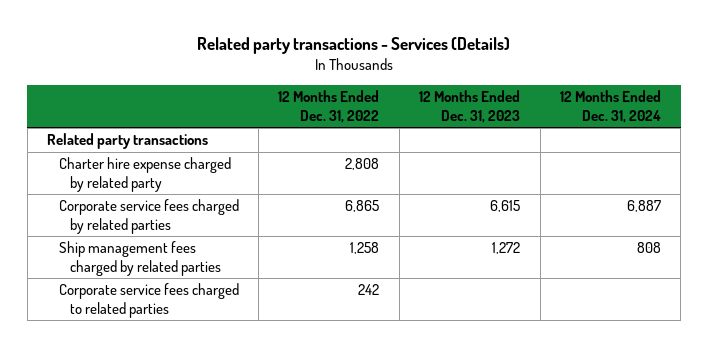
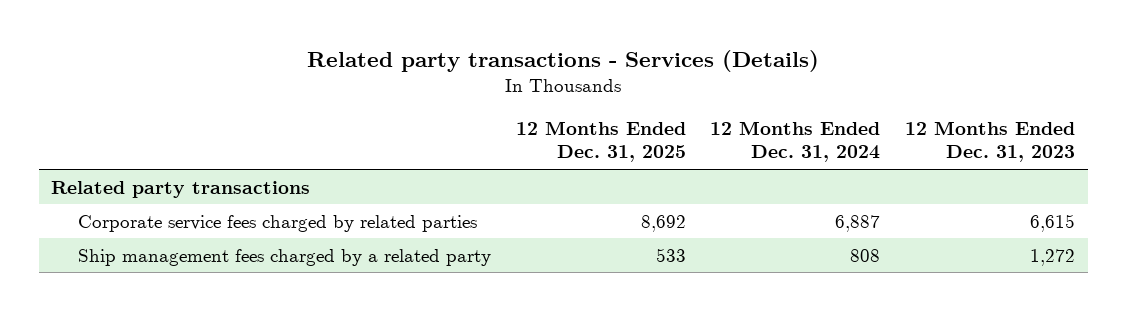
- | 12 Months Ended Dec. 31, 2022 | 12 Months Ended Dec. 31, 2023 | 12 Months Ended Dec. 31, 2024
+ | 12 Months Ended Dec. 31, 2025 | 12 Months Ended Dec. 31, 2024 | 12 Months Ended Dec. 31, 2023
- Charter hire expense charged by related party | 2,808 | |
- Ship management fees charged by related parties | 1,258 | 1,272 | 808
- Corporate service fees charged to related parties | 242 | |
+ Ship management fees charged by a related party | 533 | 808 | 1,272

